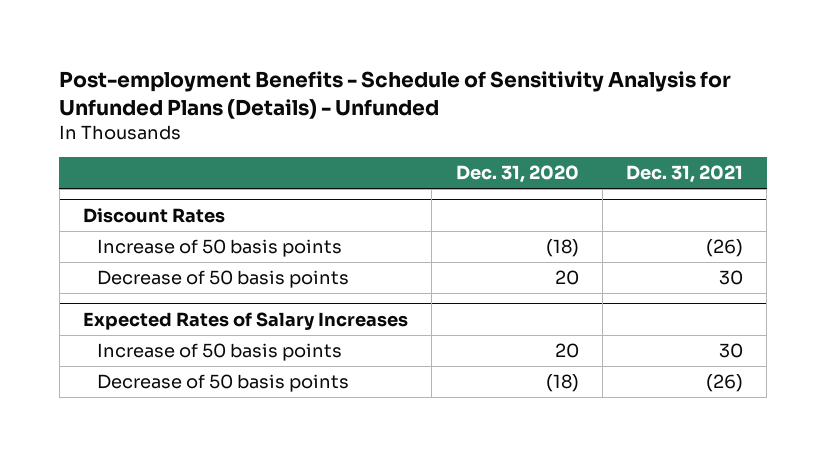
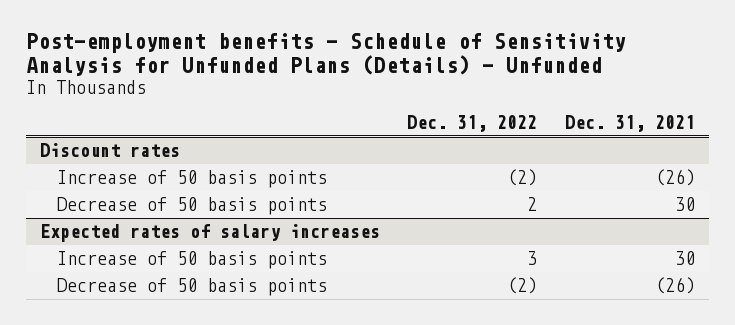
- Post-employment Benefits - Schedule of Sensitivity Analysis for Unfunded Plans (Details) - Unfunded
+ Post-employment benefits - Schedule of Sensitivity Analysis for Unfunded Plans (Details) - Unfunded
- | Dec. 31, 2020 | Dec. 31, 2021
+ | Dec. 31, 2022 | Dec. 31, 2021
- Discount Rates
+ Discount rates
- Expected Rates of Salary Increases
+ Expected rates of salary increases

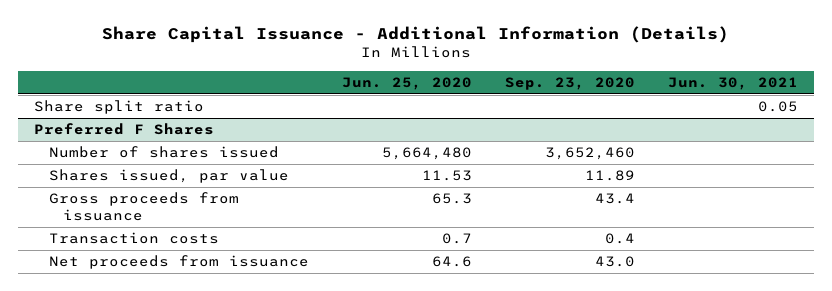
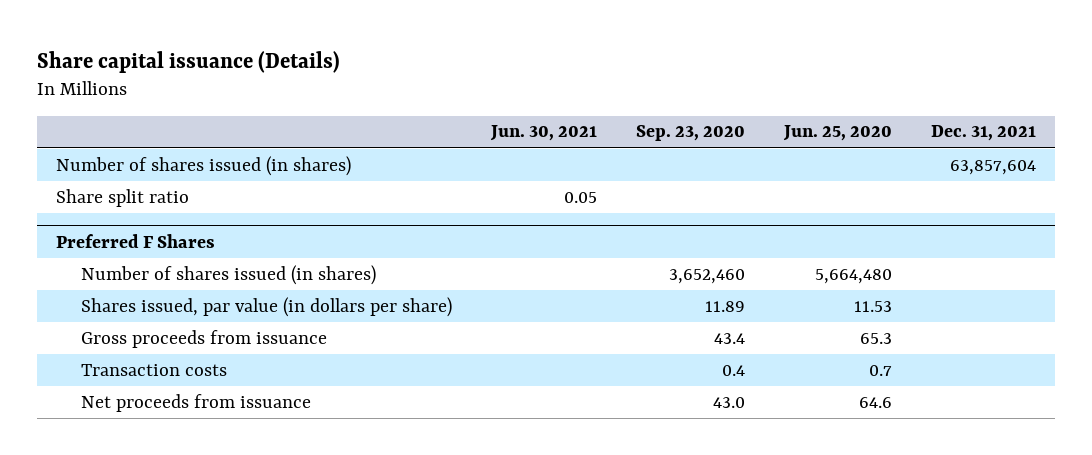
- Share Capital Issuance - Additional Information (Details)
+ Share capital issuance (Details)
- | Jun. 25, 2020 | Sep. 23, 2020 | Jun. 30, 2021
+ | Jun. 30, 2021 | Sep. 23, 2020 | Jun. 25, 2020 | Dec. 31, 2021
+ Number of shares issued (in shares) | | | | 63,857,604
@ Preferred F Shares
- Number of shares issued | 5,664,480 | 3,652,460 |
- Shares issued, par value | 11.53 | 11.89 |
+ Number of shares issued (in shares) | | 3,652,460 | 5,664,480 |
+ Shares issued, par value (in dollars per share) | | 11.89 | 11.53 |

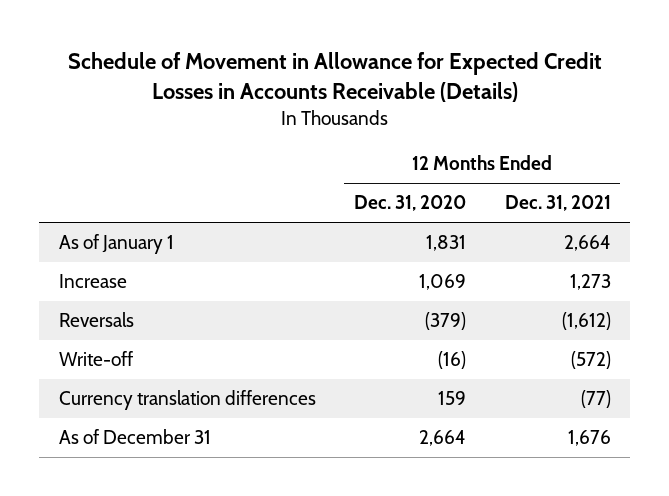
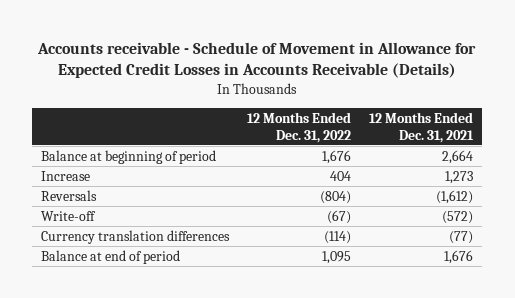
- Schedule of Movement in Allowance for Expected Credit Losses in Accounts Receivable (Details)
+ Accounts receivable - Schedule of Movement in Allowance for Expected Credit Losses in Accounts Receivable (Details)
- | 12 Months Ended Dec. 31, 2020 | 12 Months Ended Dec. 31, 2021
+ | 12 Months Ended Dec. 31, 2022 | 12 Months Ended Dec. 31, 2021
- As of January 1 | 1,831 | 2,664
+ Balance at beginning of period | 1,676 | 2,664
- As of December 31 | 2,664 | 1,676
+ Balance at end of period | 1,095 | 1,676

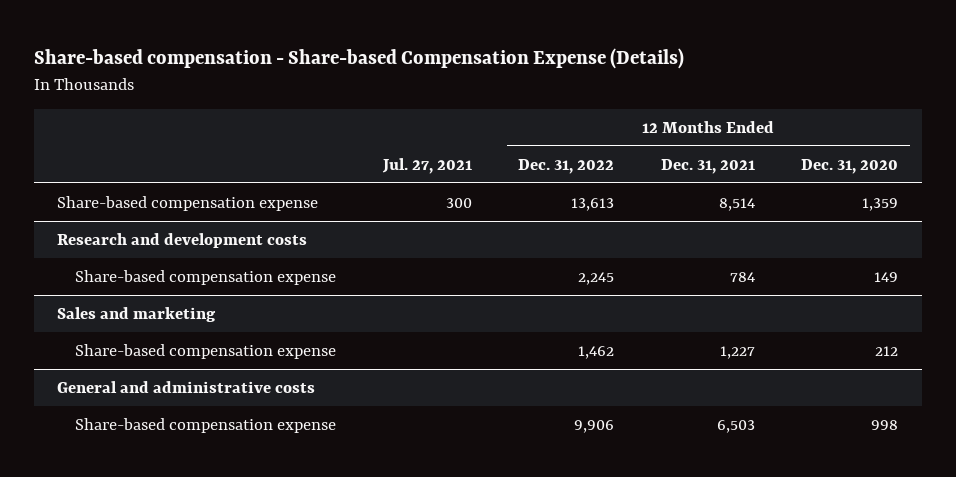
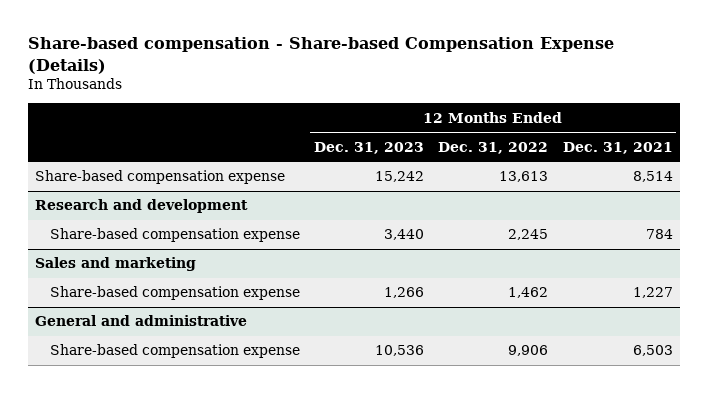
- | Jul. 27, 2021 | 12 Months Ended Dec. 31, 2022 | 12 Months Ended Dec. 31, 2021 | 12 Months Ended Dec. 31, 2020
+ | 12 Months Ended Dec. 31, 2023 | 12 Months Ended Dec. 31, 2022 | 12 Months Ended Dec. 31, 2021
- Research and development costs
+ Research and development
- General and administrative costs
+ General and administrative

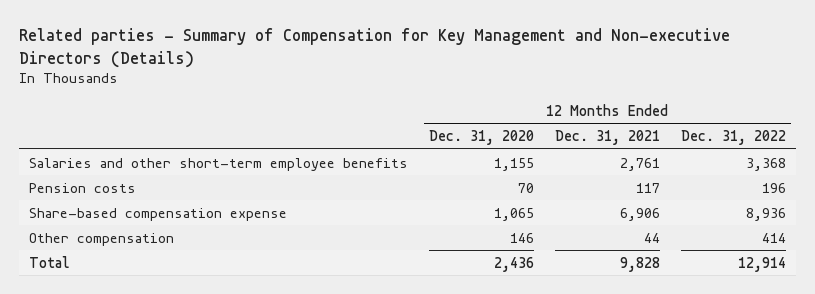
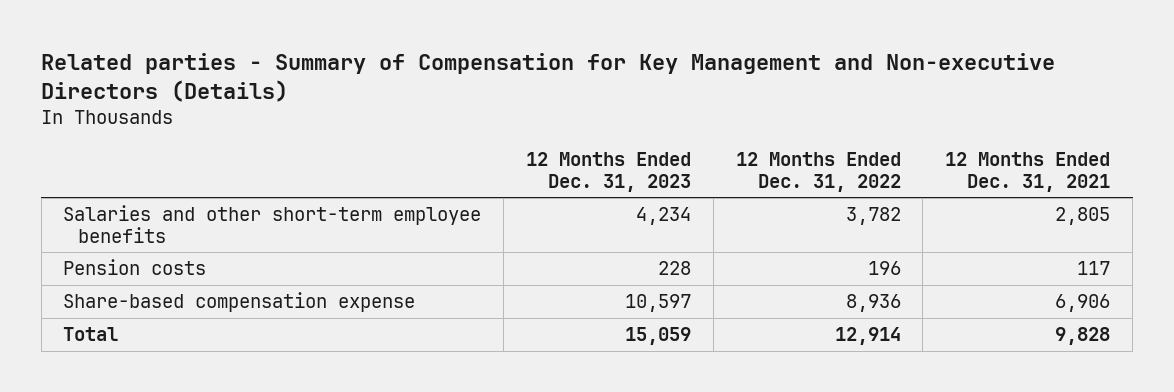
- | 12 Months Ended Dec. 31, 2020 | 12 Months Ended Dec. 31, 2021 | 12 Months Ended Dec. 31, 2022
+ | 12 Months Ended Dec. 31, 2023 | 12 Months Ended Dec. 31, 2022 | 12 Months Ended Dec. 31, 2021
- Salaries and other short-term employee benefits | 1,155 | 2,761 | 3,368
+ Salaries and other short-term employee benefits | 4,234 | 3,782 | 2,805
- Other compensation | 146 | 44 | 414

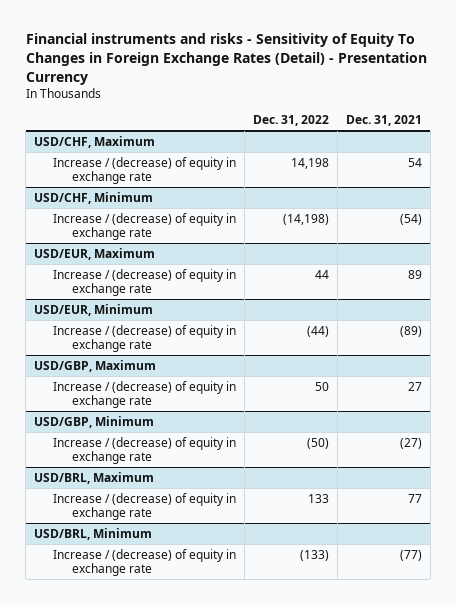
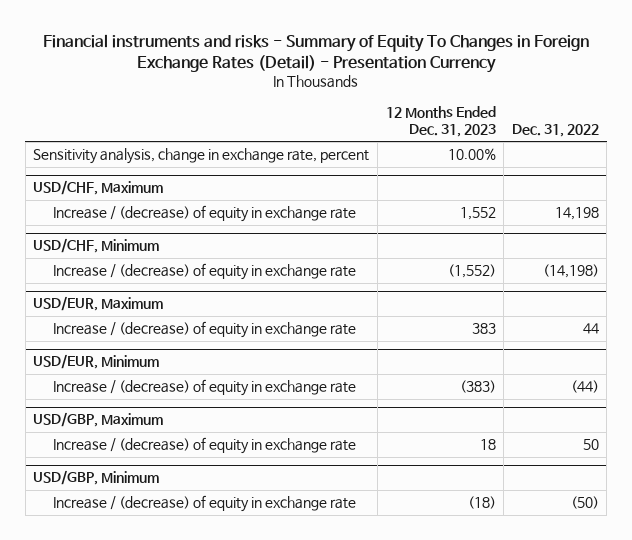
- Financial instruments and risks - Sensitivity of Equity To Changes in Foreign Exchange Rates (Detail) - Presentation Currency
+ Financial instruments and risks - Summary of Equity To Changes in Foreign Exchange Rates (Detail) - Presentation Currency
- | Dec. 31, 2022 | Dec. 31, 2021
+ | 12 Months Ended Dec. 31, 2023 | Dec. 31, 2022
+ Sensitivity analysis, change in exchange rate, percent | 10.00% |
- USD/BRL, Maximum
- Increase / (decrease) of equity in exchange rate | 133 | 77
- USD/BRL, Minimum
- Increase / (decrease) of equity in exchange rate | (133) | (77)

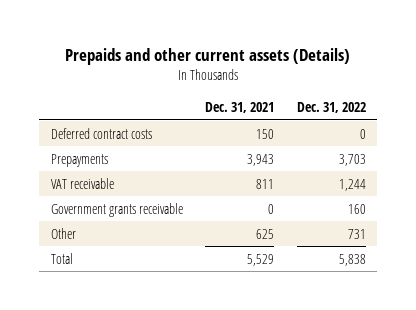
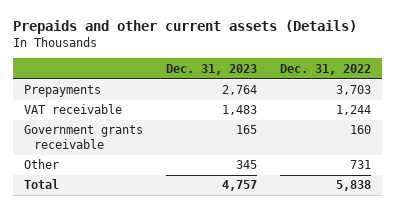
- | Dec. 31, 2021 | Dec. 31, 2022
+ | Dec. 31, 2023 | Dec. 31, 2022
- Deferred contract costs | 150 | 0

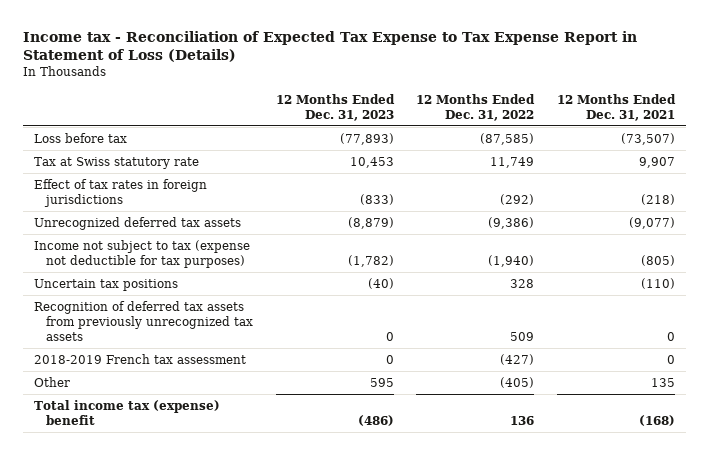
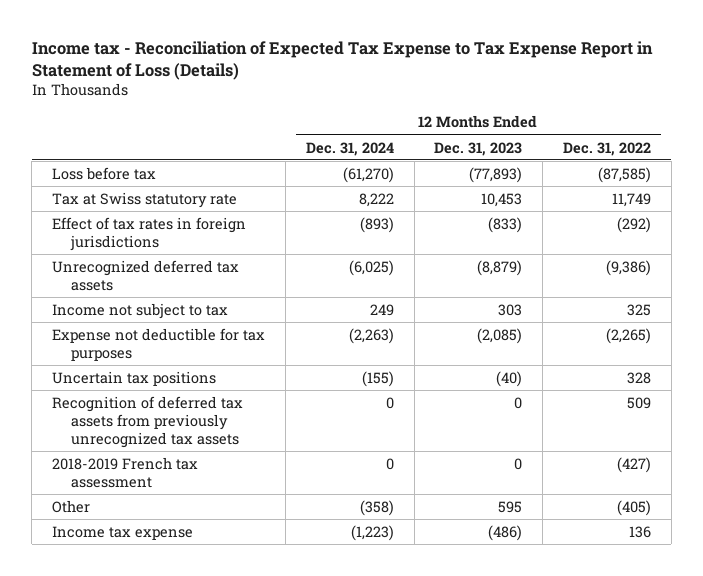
- | 12 Months Ended Dec. 31, 2023 | 12 Months Ended Dec. 31, 2022 | 12 Months Ended Dec. 31, 2021
+ | 12 Months Ended Dec. 31, 2024 | 12 Months Ended Dec. 31, 2023 | 12 Months Ended Dec. 31, 2022
- Income not subject to tax (expense not deductible for tax purposes) | (1,782) | (1,940) | (805)
+ Income not subject to tax | 249 | 303 | 325
+ Expense not deductible for tax purposes | (2,263) | (2,085) | (2,265)
- Total income tax (expense) benefit | (486) | 136 | (168)
+ Income tax expense | (1,223) | (486) | 136

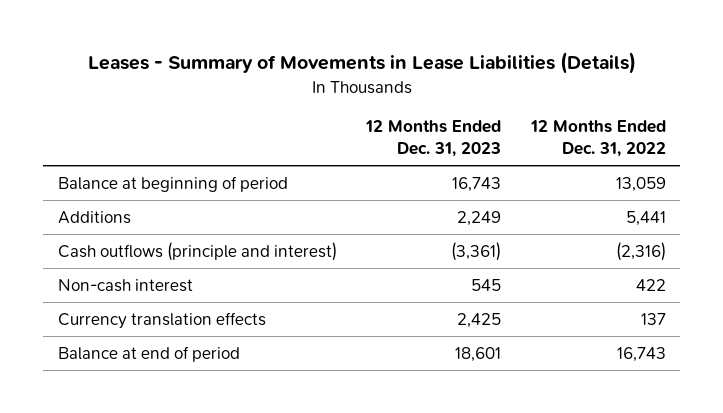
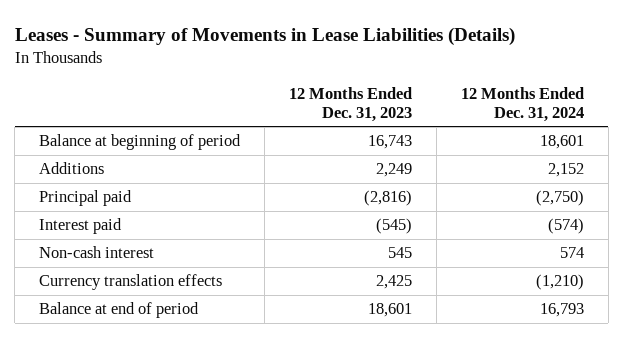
- | 12 Months Ended Dec. 31, 2023 | 12 Months Ended Dec. 31, 2022
+ | 12 Months Ended Dec. 31, 2023 | 12 Months Ended Dec. 31, 2024
- Cash outflows (principle and interest) | (3,361) | (2,316)
+ Principal paid | (2,816) | (2,750)
+ Interest paid | (545) | (574)

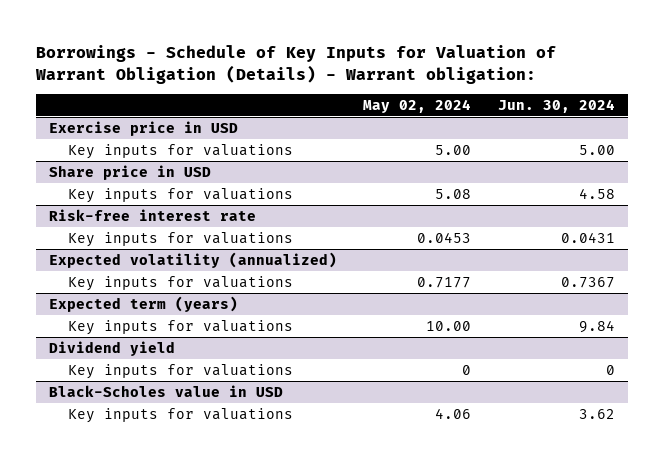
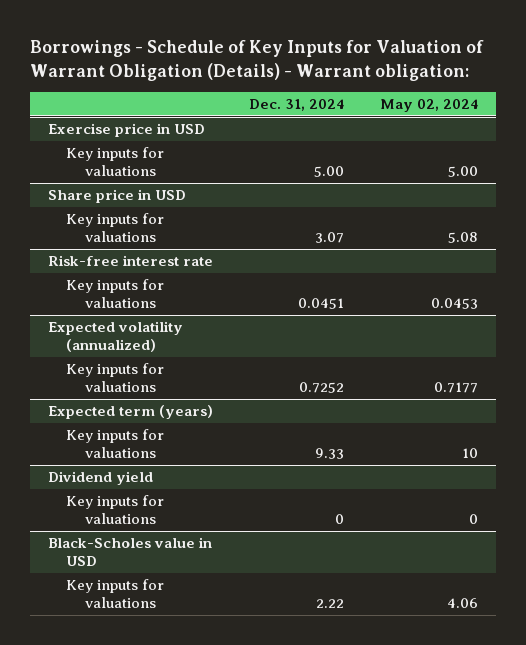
- | May 02, 2024 | Jun. 30, 2024
+ | Dec. 31, 2024 | May 02, 2024
@ Expected term (years)
- Key inputs for valuations | 10.00 | 9.84
+ Key inputs for valuations | 9.33 | 10

